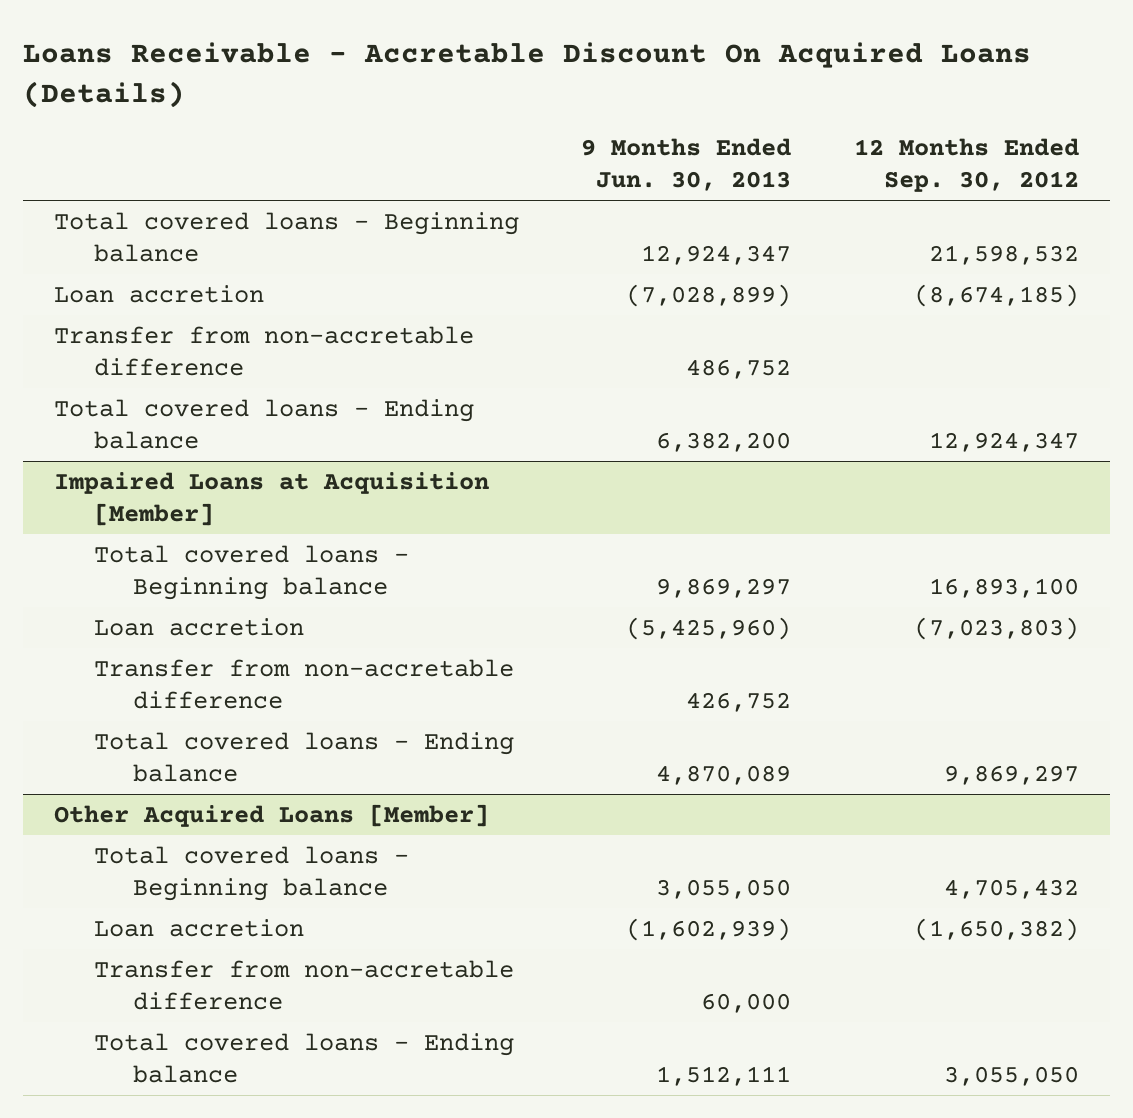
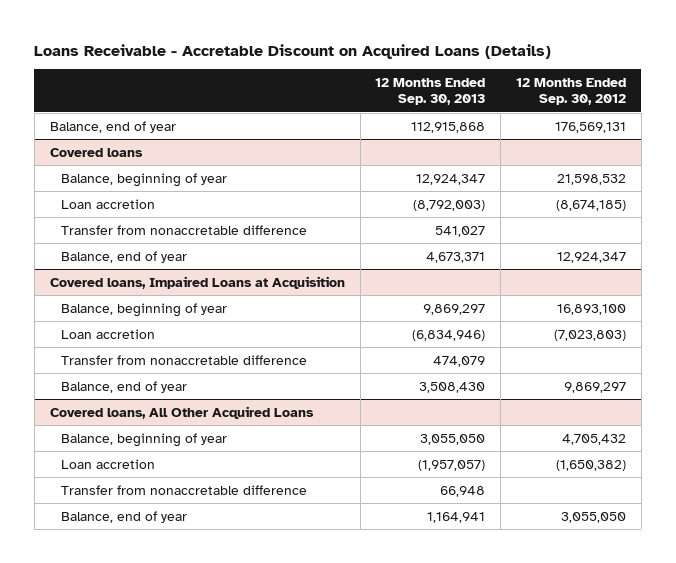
- Loans Receivable - Accretable Discount On Acquired Loans (Details)
+ Loans Receivable - Accretable Discount on Acquired Loans (Details)
- | 9 Months Ended Jun. 30, 2013 | 12 Months Ended Sep. 30, 2012
+ | 12 Months Ended Sep. 30, 2013 | 12 Months Ended Sep. 30, 2012
- Total covered loans - Beginning balance | 12,924,347 | 21,598,532
+ Balance, end of year | 112,915,868 | 176,569,131
+ Covered loans
+ Balance, beginning of year | 12,924,347 | 21,598,532
- Transfer from non-accretable difference | 486,752 |
- Total covered loans - Ending balance | 6,382,200 | 12,924,347
- Impaired Loans at Acquisition [Member]
- Total covered loans - Beginning balance | 9,869,297 | 16,893,100
+ Transfer from nonaccretable difference | 541,027 |
+ Balance, end of year | 4,673,371 | 12,924,347
+ Covered loans, Impaired Loans at Acquisition
+ Balance, beginning of year | 9,869,297 | 16,893,100
- Transfer from non-accretable difference | 426,752 |
- Total covered loans - Ending balance | 4,870,089 | 9,869,297
- Other Acquired Loans [Member]
- Total covered loans - Beginning balance | 3,055,050 | 4,705,432
+ Transfer from nonaccretable difference | 474,079 |
+ Balance, end of year | 3,508,430 | 9,869,297
+ Covered loans, All Other Acquired Loans
+ Balance, beginning of year | 3,055,050 | 4,705,432
- Transfer from non-accretable difference | 60,000 |
- Total covered loans - Ending balance | 1,512,111 | 3,055,050
+ Transfer from nonaccretable difference | 66,948 |
+ Balance, end of year | 1,164,941 | 3,055,050

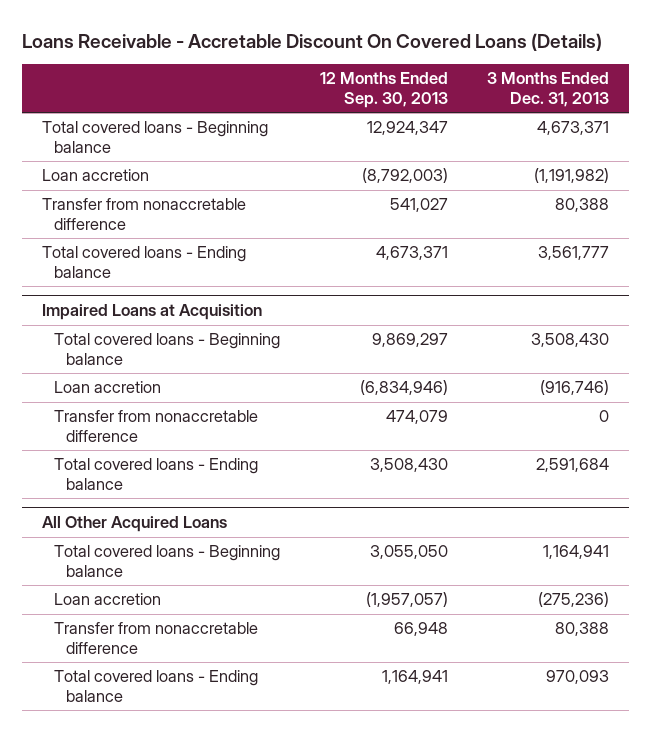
- Loans Receivable - Accretable Discount on Acquired Loans (Details)
+ Loans Receivable - Accretable Discount On Covered Loans (Details)
- | 12 Months Ended Sep. 30, 2013 | 12 Months Ended Sep. 30, 2012
+ | 12 Months Ended Sep. 30, 2013 | 3 Months Ended Dec. 31, 2013
- Balance, end of year | 112,915,868 | 176,569,131
- Covered loans
- Balance, beginning of year | 12,924,347 | 21,598,532
+ Total covered loans - Beginning balance | 12,924,347 | 4,673,371
- Balance, end of year | 4,673,371 | 12,924,347
- Covered loans, Impaired Loans at Acquisition
- Balance, beginning of year | 9,869,297 | 16,893,100
+ Total covered loans - Ending balance | 4,673,371 | 3,561,777
+ Impaired Loans at Acquisition
+ Total covered loans - Beginning balance | 9,869,297 | 3,508,430
- Balance, end of year | 3,508,430 | 9,869,297
- Covered loans, All Other Acquired Loans
- Balance, beginning of year | 3,055,050 | 4,705,432
+ Total covered loans - Ending balance | 3,508,430 | 2,591,684
+ All Other Acquired Loans
+ Total covered loans - Beginning balance | 3,055,050 | 1,164,941
- Balance, end of year | 1,164,941 | 3,055,050
+ Total covered loans - Ending balance | 1,164,941 | 970,093

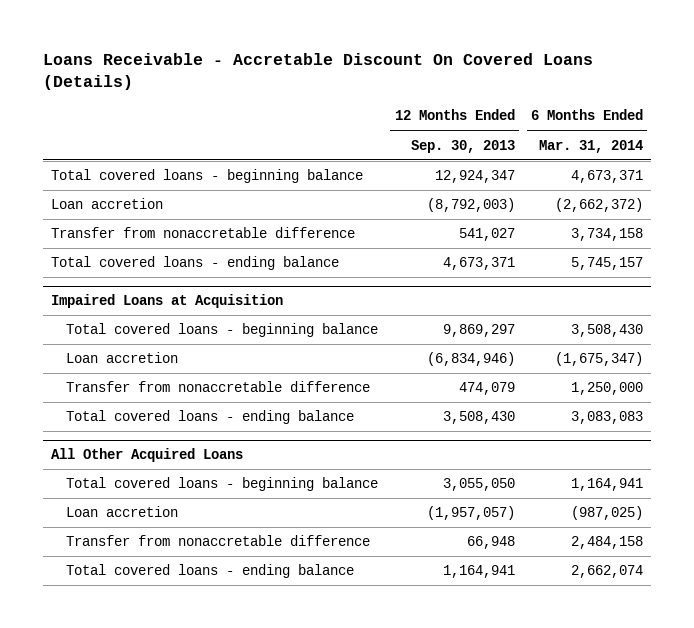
- | 12 Months Ended Sep. 30, 2013 | 3 Months Ended Dec. 31, 2013
+ | 12 Months Ended Sep. 30, 2013 | 6 Months Ended Mar. 31, 2014
- Total covered loans - Beginning balance | 12,924,347 | 4,673,371
+ Total covered loans - beginning balance | 12,924,347 | 4,673,371
- Total covered loans - Ending balance | 4,673,371 | 3,561,777
+ Total covered loans - ending balance | 4,673,371 | 5,745,157
@ Impaired Loans at Acquisition
- Total covered loans - Beginning balance | 9,869,297 | 3,508,430
+ Total covered loans - beginning balance | 9,869,297 | 3,508,430
- Total covered loans - Ending balance | 3,508,430 | 2,591,684
+ Total covered loans - ending balance | 3,508,430 | 3,083,083
@ All Other Acquired Loans
- Total covered loans - Beginning balance | 3,055,050 | 1,164,941
+ Total covered loans - beginning balance | 3,055,050 | 1,164,941
- Total covered loans - Ending balance | 1,164,941 | 970,093
+ Total covered loans - ending balance | 1,164,941 | 2,662,074

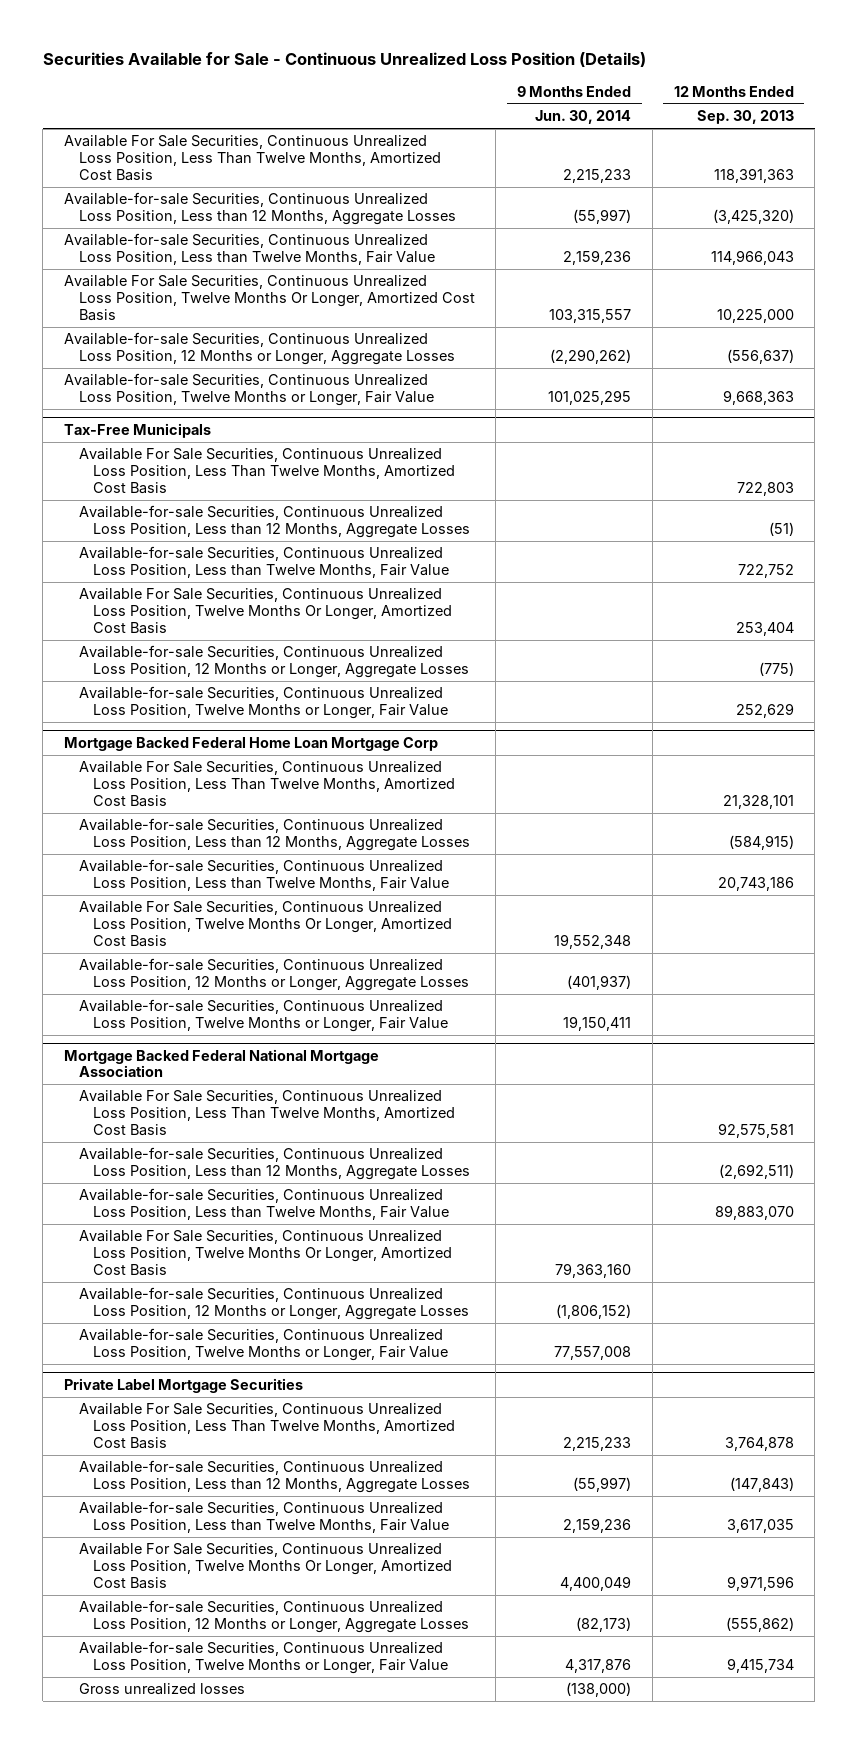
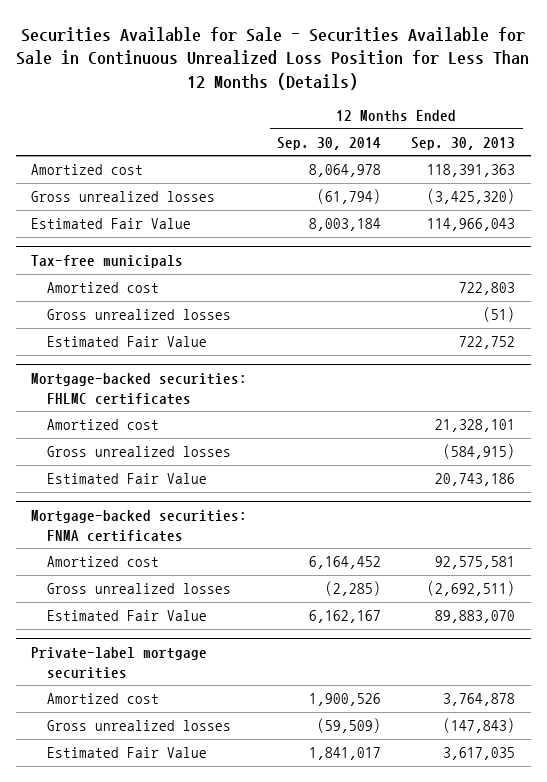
- Securities Available for Sale - Continuous Unrealized Loss Position (Details)
+ Securities Available for Sale - Securities Available for Sale in Continuous Unrealized Loss Position for Less Than 12 Months (Details)
- | 9 Months Ended Jun. 30, 2014 | 12 Months Ended Sep. 30, 2013
+ | 12 Months Ended Sep. 30, 2014 | 12 Months Ended Sep. 30, 2013
- Available For Sale Securities, Continuous Unrealized Loss Position, Less Than Twelve Months, Amortized Cost Basis | 2,215,233 | 118,391,363
- Available-for-sale Securities, Continuous Unrealized Loss Position, Less than 12 Months, Aggregate Losses | (55,997) | (3,425,320)
- Available-for-sale Securities, Continuous Unrealized Loss Position, Less than Twelve Months, Fair Value | 2,159,236 | 114,966,043
- Available For Sale Securities, Continuous Unrealized Loss Position, Twelve Months Or Longer, Amortized Cost Basis | 103,315,557 | 10,225,000
- Available-for-sale Securities, Continuous Unrealized Loss Position, 12 Months or Longer, Aggregate Losses | (2,290,262) | (556,637)
- Available-for-sale Securities, Continuous Unrealized Loss Position, Twelve Months or Longer, Fair Value | 101,025,295 | 9,668,363
- Tax-Free Municipals
- Available For Sale Securities, Continuous Unrealized Loss Position, Less Than Twelve Months, Amortized Cost Basis | | 722,803
- Available-for-sale Securities, Continuous Unrealized Loss Position, Less than 12 Months, Aggregate Losses | | (51)
- Available-for-sale Securities, Continuous Unrealized Loss Position, Less than Twelve Months, Fair Value | | 722,752
- Available For Sale Securities, Continuous Unrealized Loss Position, Twelve Months Or Longer, Amortized Cost Basis | | 253,404
- Available-for-sale Securities, Continuous Unrealized Loss Position, 12 Months or Longer, Aggregate Losses | | (775)
- Available-for-sale Securities, Continuous Unrealized Loss Position, Twelve Months or Longer, Fair Value | | 252,629
- Mortgage Backed Federal Home Loan Mortgage Corp
- Available For Sale Securities, Continuous Unrealized Loss Position, Less Than Twelve Months, Amortized Cost Basis | | 21,328,101
- Available-for-sale Securities, Continuous Unrealized Loss Position, Less than 12 Months, Aggregate Losses | | (584,915)
- Available-for-sale Securities, Continuous Unrealized Loss Position, Less than Twelve Months, Fair Value | | 20,743,186
- Available For Sale Securities, Continuous Unrealized Loss Position, Twelve Months Or Longer, Amortized Cost Basis | 19,552,348 |
- Available-for-sale Securities, Continuous Unrealized Loss Position, 12 Months or Longer, Aggregate Losses | (401,937) |
- Available-for-sale Securities, Continuous Unrealized Loss Position, Twelve Months or Longer, Fair Value | 19,150,411 |
- Mortgage Backed Federal National Mortgage Association
- Available For Sale Securities, Continuous Unrealized Loss Position, Less Than Twelve Months, Amortized Cost Basis | | 92,575,581
- Available-for-sale Securities, Continuous Unrealized Loss Position, Less than 12 Months, Aggregate Losses | | (2,692,511)
- Available-for-sale Securities, Continuous Unrealized Loss Position, Less than Twelve Months, Fair Value | | 89,883,070
- Available For Sale Securities, Continuous Unrealized Loss Position, Twelve Months Or Longer, Amortized Cost Basis | 79,363,160 |
- Available-for-sale Securities, Continuous Unrealized Loss Position, 12 Months or Longer, Aggregate Losses | (1,806,152) |
- Available-for-sale Securities, Continuous Unrealized Loss Position, Twelve Months or Longer, Fair Value | 77,557,008 |
- Private Label Mortgage Securities
- Available For Sale Securities, Continuous Unrealized Loss Position, Less Than Twelve Months, Amortized Cost Basis | 2,215,233 | 3,764,878
- Available-for-sale Securities, Continuous Unrealized Loss Position, Less than 12 Months, Aggregate Losses | (55,997) | (147,843)
- Available-for-sale Securities, Continuous Unrealized Loss Position, Less than Twelve Months, Fair Value | 2,159,236 | 3,617,035
- Available For Sale Securities, Continuous Unrealized Loss Position, Twelve Months Or Longer, Amortized Cost Basis | 4,400,049 | 9,971,596
- Available-for-sale Securities, Continuous Unrealized Loss Position, 12 Months or Longer, Aggregate Losses | (82,173) | (555,862)
- Available-for-sale Securities, Continuous Unrealized Loss Position, Twelve Months or Longer, Fair Value | 4,317,876 | 9,415,734
- Gross unrealized losses | (138,000) |
+ Amortized cost | 8,064,978 | 118,391,363
+ Gross unrealized losses | (61,794) | (3,425,320)
+ Estimated Fair Value | 8,003,184 | 114,966,043
+ Tax-free municipals
+ Amortized cost | | 722,803
+ Gross unrealized losses | | (51)
+ Estimated Fair Value | | 722,752
+ Mortgage-backed securities: FHLMC certificates
+ Amortized cost | | 21,328,101
+ Gross unrealized losses | | (584,915)
+ Estimated Fair Value | | 20,743,186
+ Mortgage-backed securities: FNMA certificates
+ Amortized cost | 6,164,452 | 92,575,581
+ Gross unrealized losses | (2,285) | (2,692,511)
+ Estimated Fair Value | 6,162,167 | 89,883,070
+ Private-label mortgage securities
+ Amortized cost | 1,900,526 | 3,764,878
+ Gross unrealized losses | (59,509) | (147,843)
+ Estimated Fair Value | 1,841,017 | 3,617,035

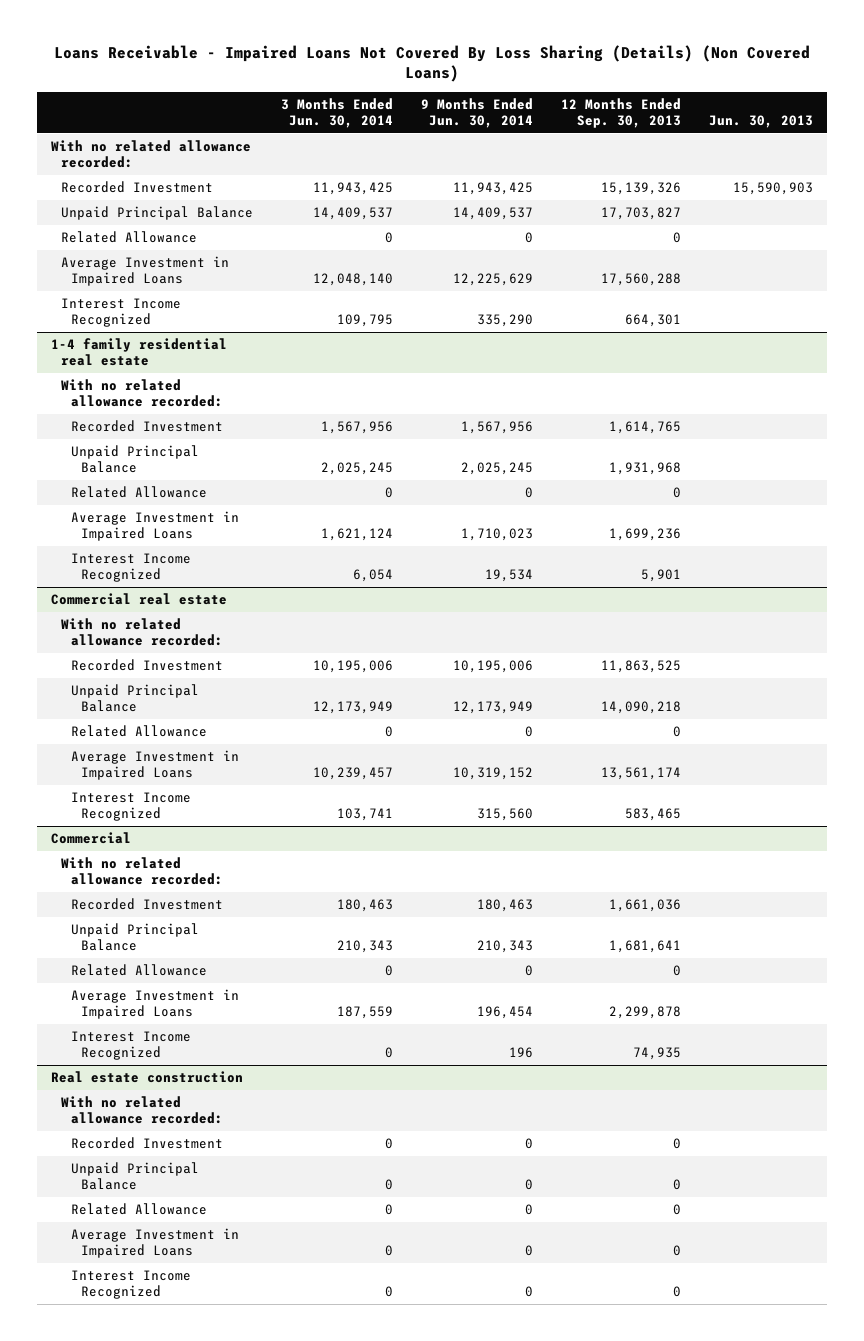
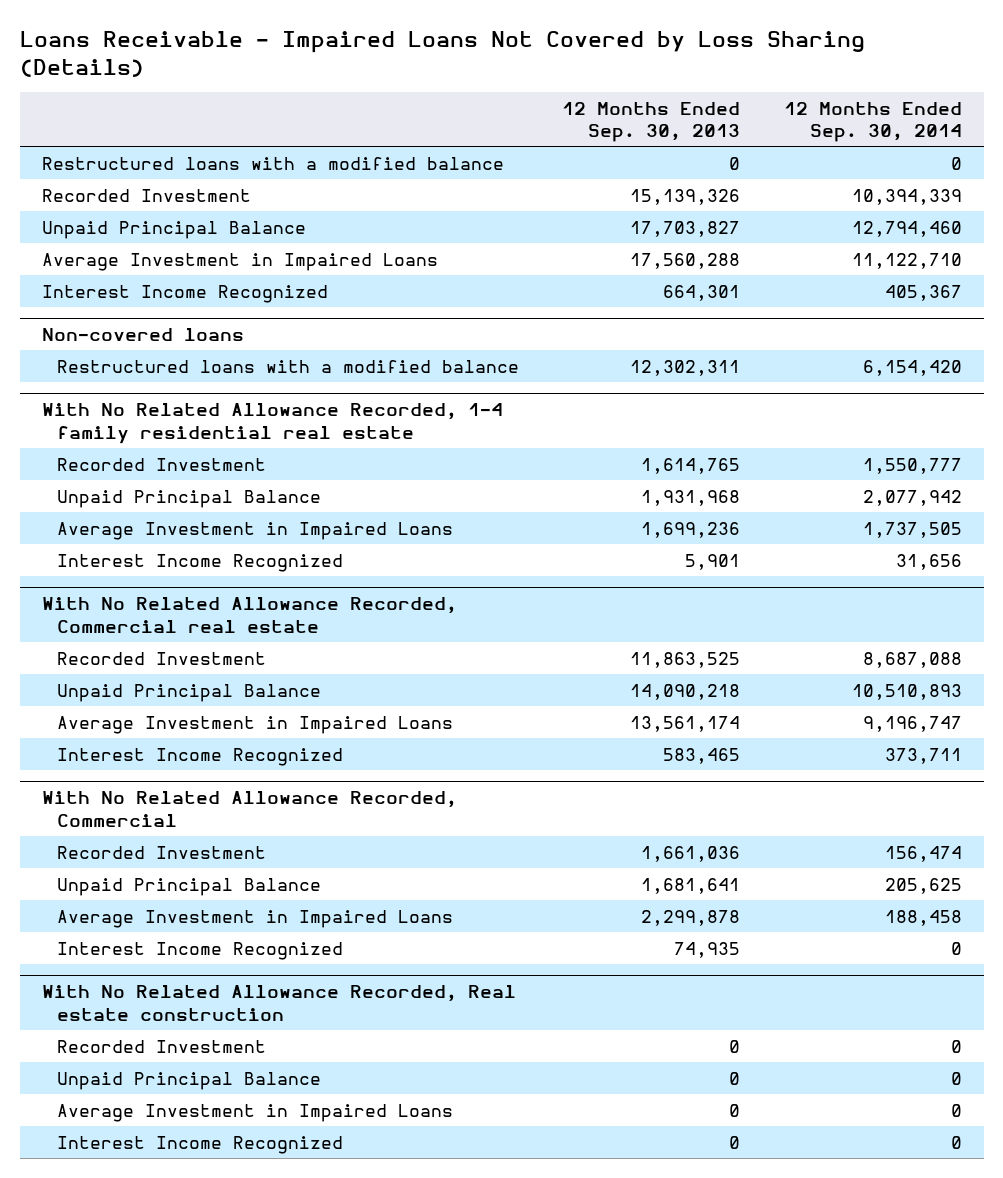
- Loans Receivable - Impaired Loans Not Covered By Loss Sharing (Details) (Non Covered Loans)
+ Loans Receivable - Impaired Loans Not Covered by Loss Sharing (Details)
- | 3 Months Ended Jun. 30, 2014 | 9 Months Ended Jun. 30, 2014 | 12 Months Ended Sep. 30, 2013 | Jun. 30, 2013
+ | 12 Months Ended Sep. 30, 2013 | 12 Months Ended Sep. 30, 2014
- With no related allowance recorded:
+ Restructured loans with a modified balance | 0 | 0
- Related Allowance | 0 | 0 | 0 |
- 1-4 family residential real estate
- With no related allowance recorded:
+ Non-covered loans
+ Restructured loans with a modified balance | 12,302,311 | 6,154,420
+ With No Related Allowance Recorded, 1-4 family residential real estate
- Related Allowance | 0 | 0 | 0 |
- Commercial real estate
- With no related allowance recorded:
+ With No Related Allowance Recorded, Commercial real estate
- Related Allowance | 0 | 0 | 0 |
- Commercial
- With no related allowance recorded:
+ With No Related Allowance Recorded, Commercial
- Related Allowance | 0 | 0 | 0 |
- Real estate construction
- With no related allowance recorded:
+ With No Related Allowance Recorded, Real estate construction
- Related Allowance | 0 | 0 | 0 |

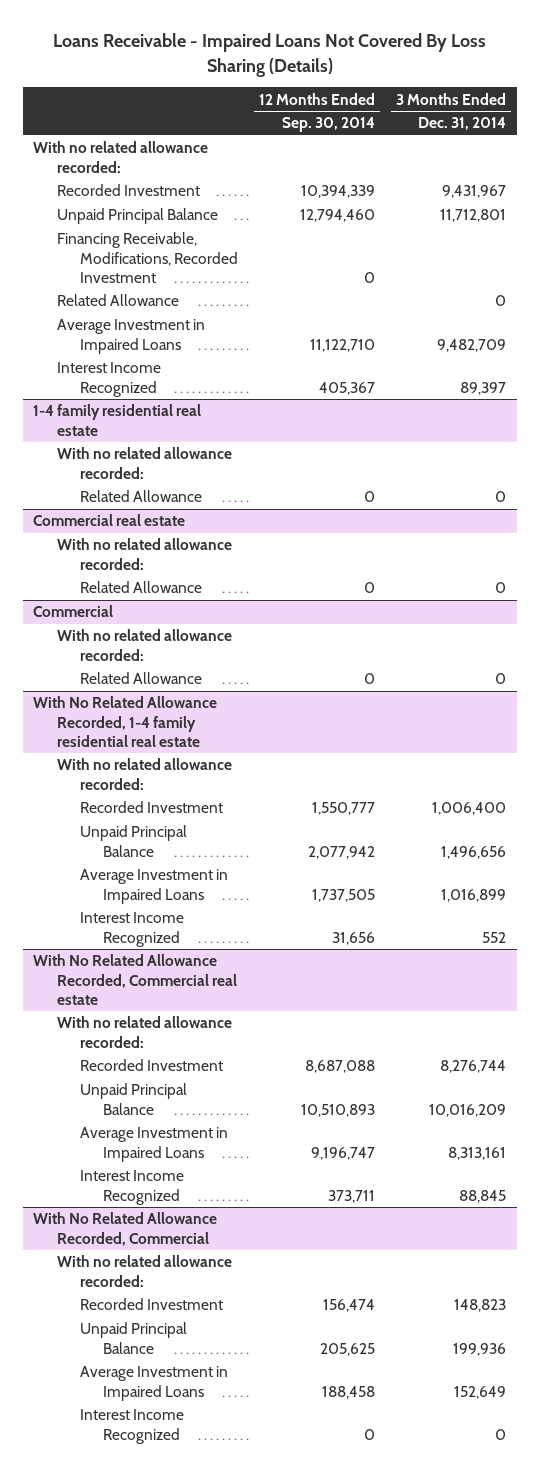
- Loans Receivable - Impaired Loans Not Covered by Loss Sharing (Details)
+ Loans Receivable - Impaired Loans Not Covered By Loss Sharing (Details)
- | 12 Months Ended Sep. 30, 2013 | 12 Months Ended Sep. 30, 2014
+ | 12 Months Ended Sep. 30, 2014 | 3 Months Ended Dec. 31, 2014
- Restructured loans with a modified balance | 0 | 0
+ With no related allowance recorded:
+ Financing Receivable, Modifications, Recorded Investment | 0 |
+ Related Allowance | | 0
- Non-covered loans
- Restructured loans with a modified balance | 12,302,311 | 6,154,420
+ 1-4 family residential real estate
+ With no related allowance recorded:
+ Related Allowance | 0 | 0
+ Commercial real estate
+ With no related allowance recorded:
+ Related Allowance | 0 | 0
+ Commercial
+ With no related allowance recorded:
+ Related Allowance | 0 | 0
@ With No Related Allowance Recorded, 1-4 family residential real estate
+ With no related allowance recorded:
@ With No Related Allowance Recorded, Commercial real estate
+ With no related allowance recorded:
@ With No Related Allowance Recorded, Commercial
+ With no related allowance recorded:
- With No Related Allowance Recorded, Real estate construction
- Recorded Investment | 0 | 0
- Unpaid Principal Balance | 0 | 0
- Average Investment in Impaired Loans | 0 | 0
- Interest Income Recognized | 0 | 0

